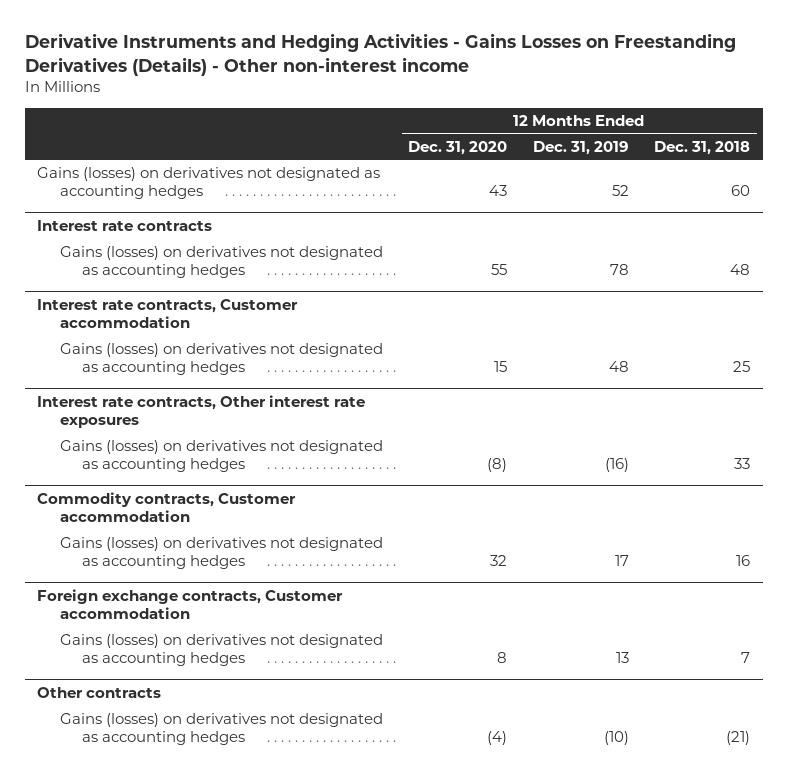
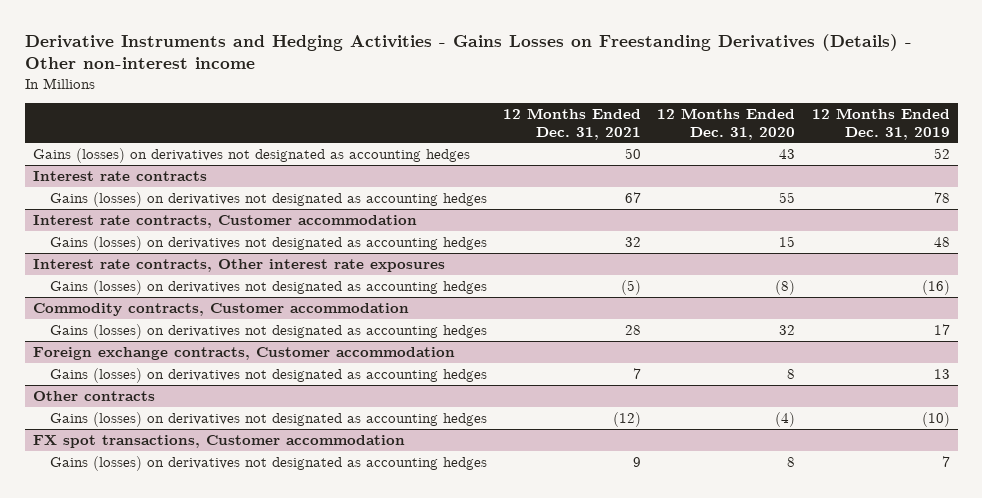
- | 12 Months Ended Dec. 31, 2020 | 12 Months Ended Dec. 31, 2019 | 12 Months Ended Dec. 31, 2018
+ | 12 Months Ended Dec. 31, 2021 | 12 Months Ended Dec. 31, 2020 | 12 Months Ended Dec. 31, 2019
+ FX spot transactions, Customer accommodation
+ Gains (losses) on derivatives not designated as accounting hedges | 9 | 8 | 7

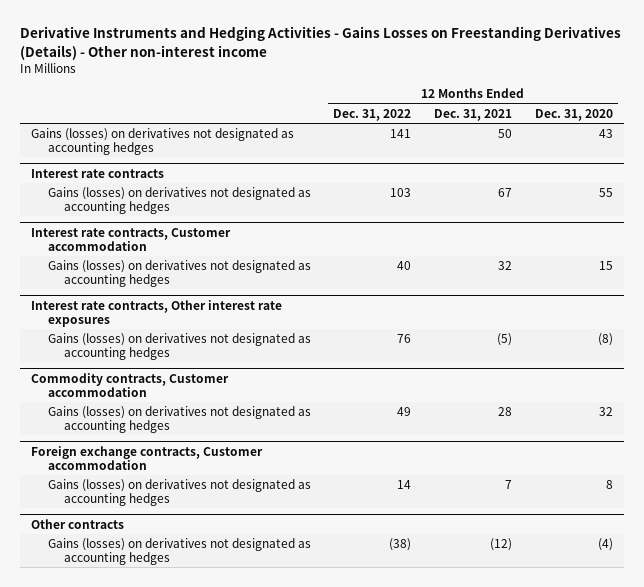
- | 12 Months Ended Dec. 31, 2021 | 12 Months Ended Dec. 31, 2020 | 12 Months Ended Dec. 31, 2019
+ | 12 Months Ended Dec. 31, 2022 | 12 Months Ended Dec. 31, 2021 | 12 Months Ended Dec. 31, 2020
- FX spot transactions, Customer accommodation
- Gains (losses) on derivatives not designated as accounting hedges | 9 | 8 | 7

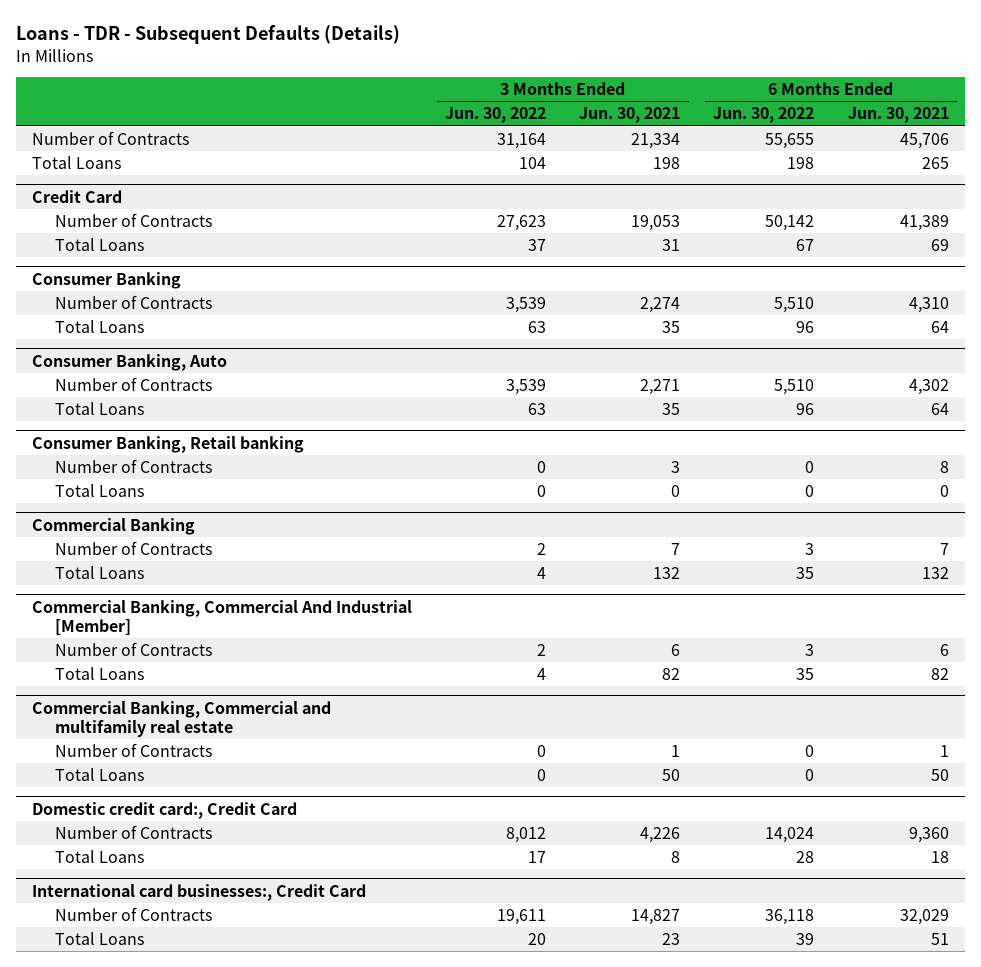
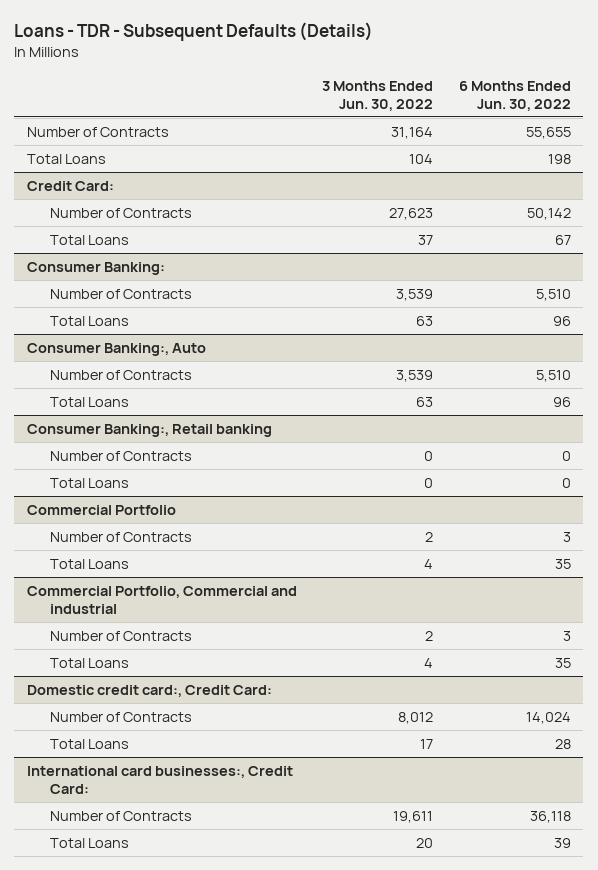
- | 3 Months Ended Jun. 30, 2022 | 3 Months Ended Jun. 30, 2021 | 6 Months Ended Jun. 30, 2022 | 6 Months Ended Jun. 30, 2021
+ | 3 Months Ended Jun. 30, 2022 | 6 Months Ended Jun. 30, 2022
- Credit Card
+ Credit Card:
- Consumer Banking
+ Consumer Banking:
- Consumer Banking, Auto
+ Consumer Banking:, Auto
- Consumer Banking, Retail banking
+ Consumer Banking:, Retail banking
- Commercial Banking
+ Commercial Portfolio
- Commercial Banking, Commercial And Industrial [Member]
+ Commercial Portfolio, Commercial and industrial
- Commercial Banking, Commercial and multifamily real estate
- Number of Contracts | 0 | 1 | 0 | 1
- Total Loans | 0 | 50 | 0 | 50
- Domestic credit card:, Credit Card
+ Domestic credit card:, Credit Card:
- International card businesses:, Credit Card
+ International card businesses:, Credit Card:

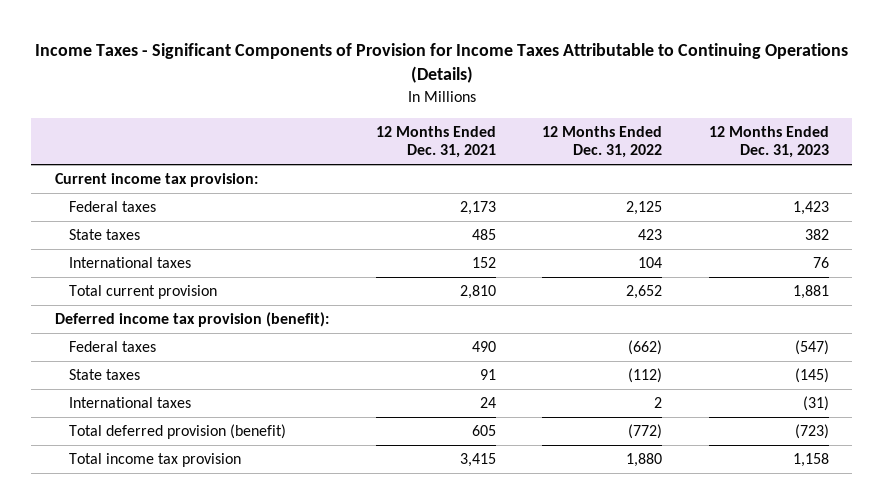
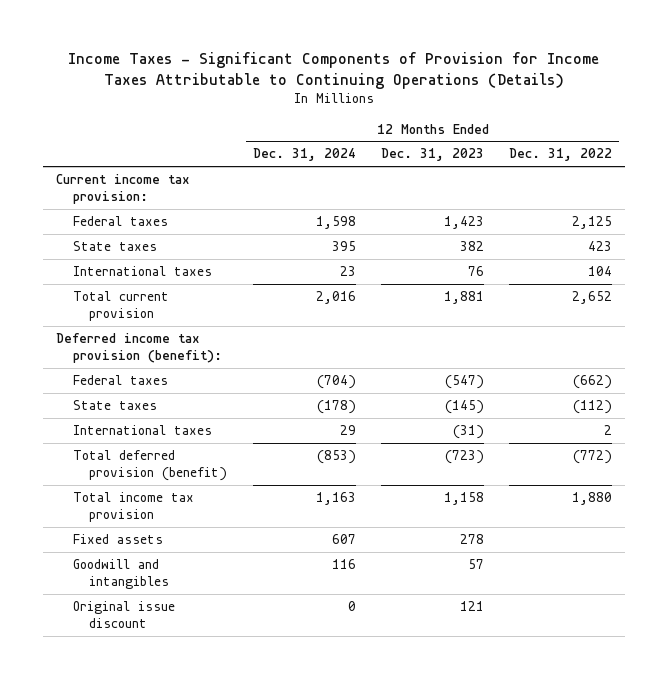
- | 12 Months Ended Dec. 31, 2021 | 12 Months Ended Dec. 31, 2022 | 12 Months Ended Dec. 31, 2023
+ | 12 Months Ended Dec. 31, 2024 | 12 Months Ended Dec. 31, 2023 | 12 Months Ended Dec. 31, 2022
+ Fixed assets | 607 | 278 |
+ Goodwill and intangibles | 116 | 57 |
+ Original issue discount | 0 | 121 |

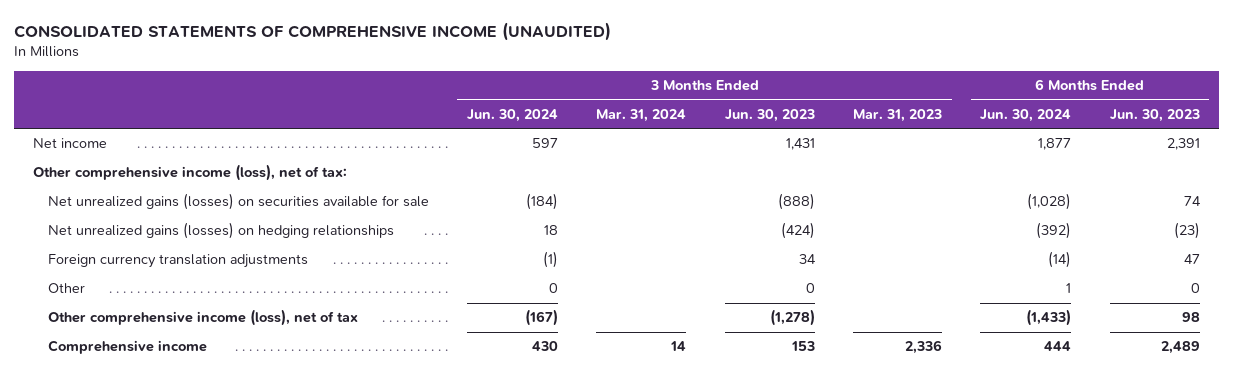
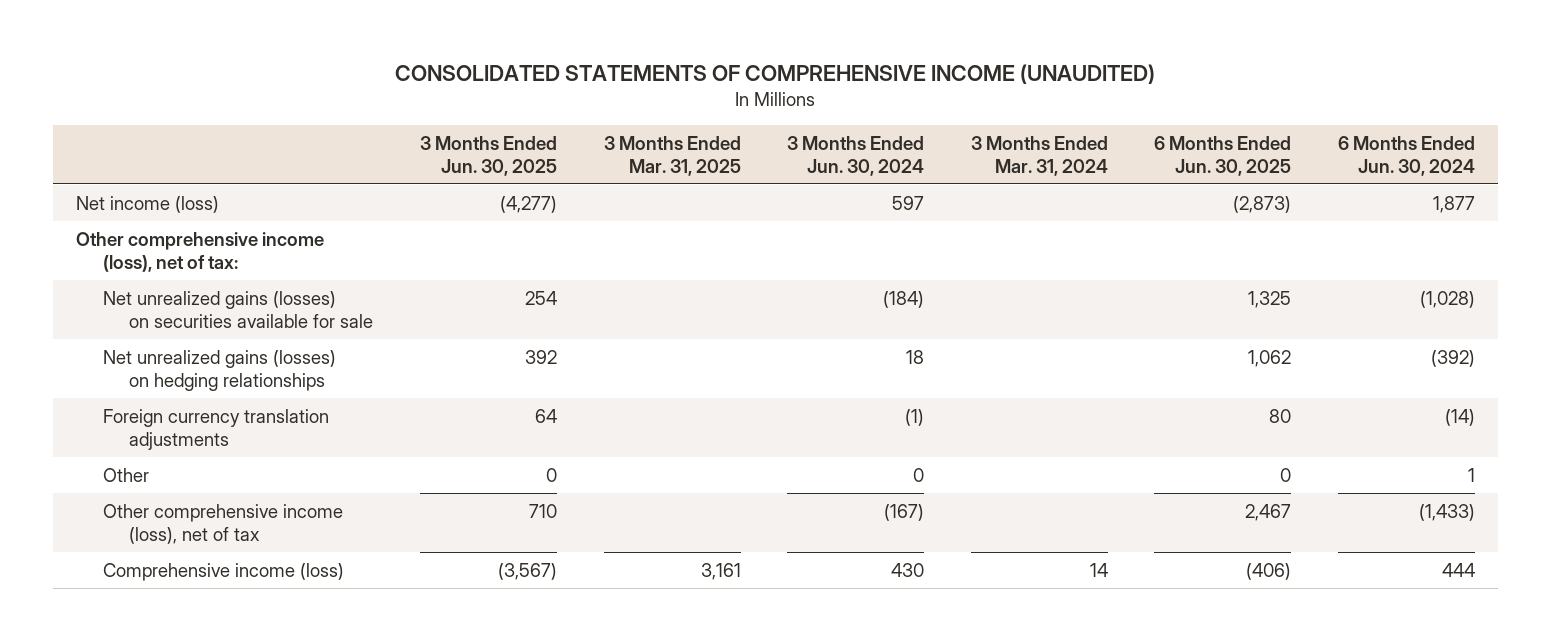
- | 3 Months Ended Jun. 30, 2024 | 3 Months Ended Mar. 31, 2024 | 3 Months Ended Jun. 30, 2023 | 3 Months Ended Mar. 31, 2023 | 6 Months Ended Jun. 30, 2024 | 6 Months Ended Jun. 30, 2023
+ | 3 Months Ended Jun. 30, 2025 | 3 Months Ended Mar. 31, 2025 | 3 Months Ended Jun. 30, 2024 | 3 Months Ended Mar. 31, 2024 | 6 Months Ended Jun. 30, 2025 | 6 Months Ended Jun. 30, 2024
- Net income | 597 | | 1,431 | | 1,877 | 2,391
+ Net income (loss) | (4,277) | | 597 | | (2,873) | 1,877
- Comprehensive income | 430 | 14 | 153 | 2,336 | 444 | 2,489
+ Comprehensive income (loss) | (3,567) | 3,161 | 430 | 14 | (406) | 444

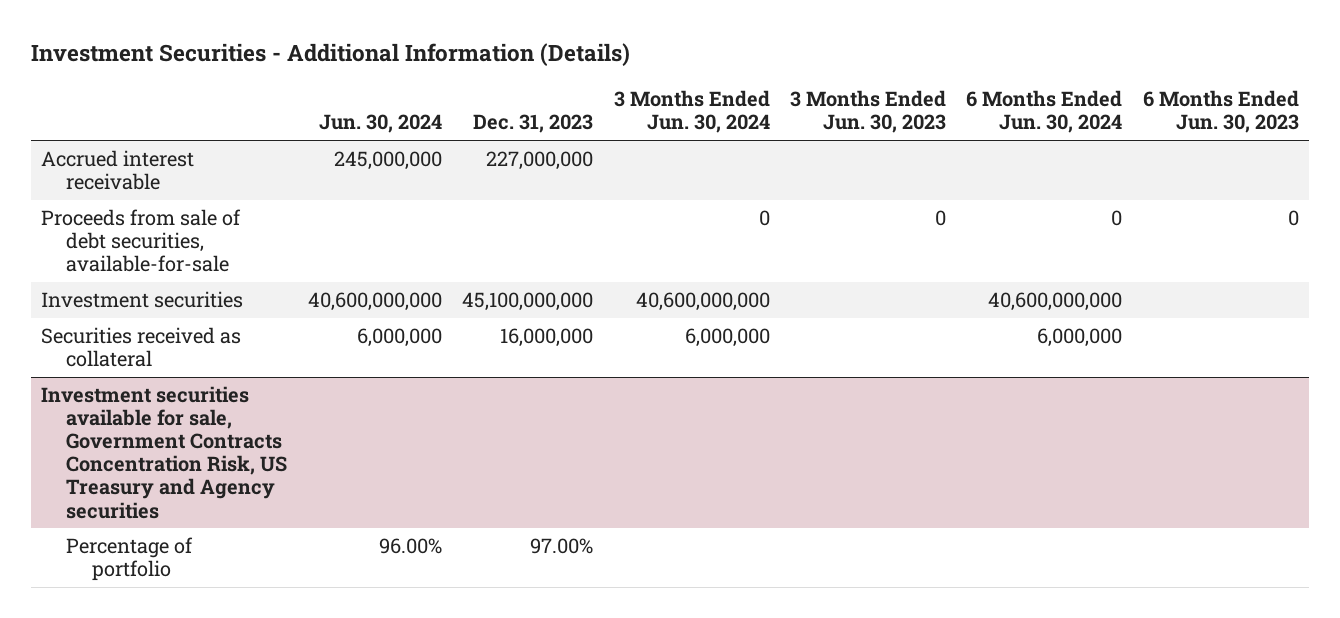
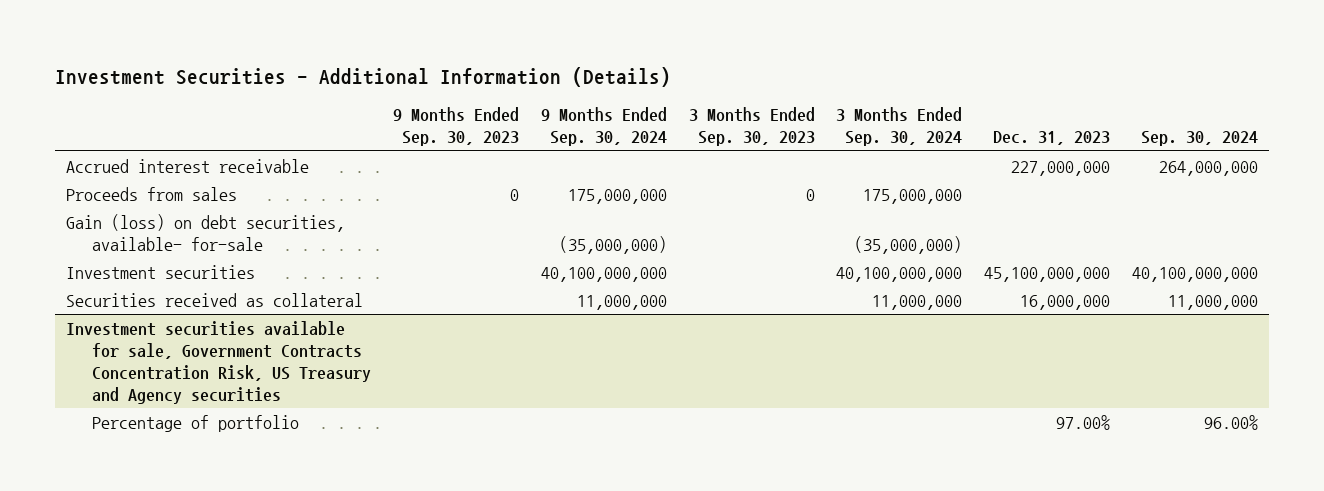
- | Jun. 30, 2024 | Dec. 31, 2023 | 3 Months Ended Jun. 30, 2024 | 3 Months Ended Jun. 30, 2023 | 6 Months Ended Jun. 30, 2024 | 6 Months Ended Jun. 30, 2023
+ | 9 Months Ended Sep. 30, 2023 | 9 Months Ended Sep. 30, 2024 | 3 Months Ended Sep. 30, 2023 | 3 Months Ended Sep. 30, 2024 | Dec. 31, 2023 | Sep. 30, 2024
- Proceeds from sale of debt securities, available-for-sale | | | 0 | 0 | 0 | 0
+ Proceeds from sales | 0 | 175,000,000 | 0 | 175,000,000 | |
+ Gain (loss) on debt securities, available- for-sale | | (35,000,000) | | (35,000,000) | |

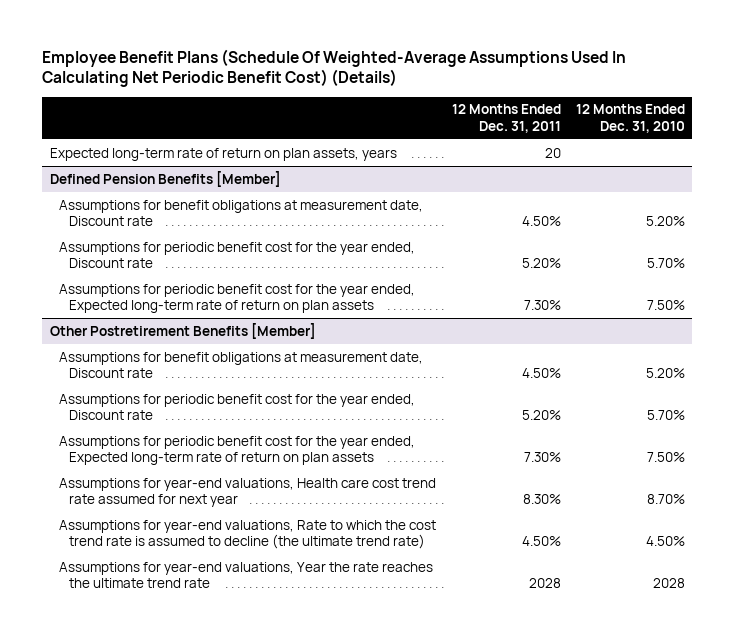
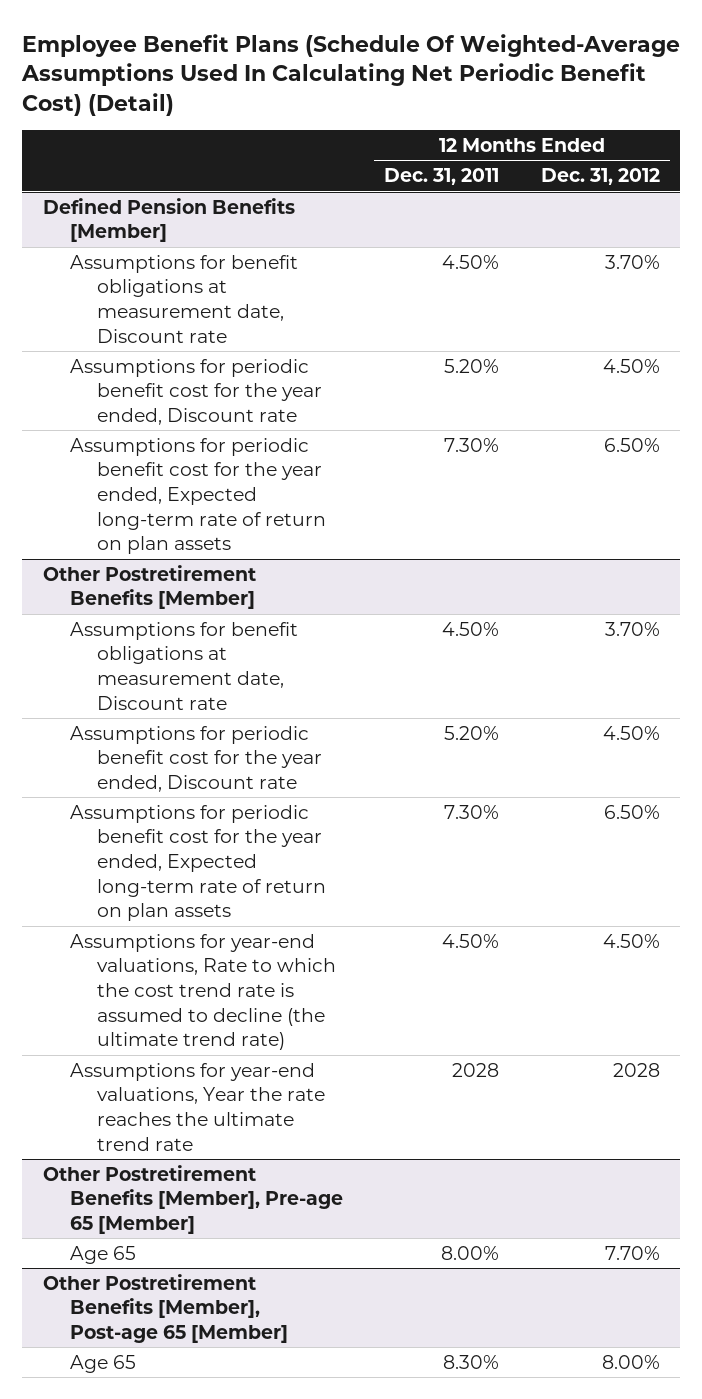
- Employee Benefit Plans (Schedule Of Weighted-Average Assumptions Used In Calculating Net Periodic Benefit Cost) (Details)
+ Employee Benefit Plans (Schedule Of Weighted-Average Assumptions Used In Calculating Net Periodic Benefit Cost) (Detail)
- | 12 Months Ended Dec. 31, 2011 | 12 Months Ended Dec. 31, 2010
+ | 12 Months Ended Dec. 31, 2011 | 12 Months Ended Dec. 31, 2012
- Expected long-term rate of return on plan assets, years | 20 |
@ Other Postretirement Benefits [Member]
- Assumptions for year-end valuations, Health care cost trend rate assumed for next year | 8.30% | 8.70%
+ Other Postretirement Benefits [Member], Pre-age 65 [Member]
+ Age 65 | 8.00% | 7.70%
+ Other Postretirement Benefits [Member], Post-age 65 [Member]
+ Age 65 | 8.30% | 8.00%

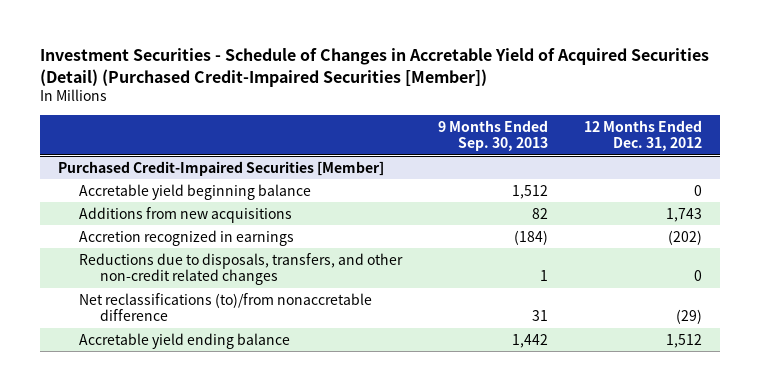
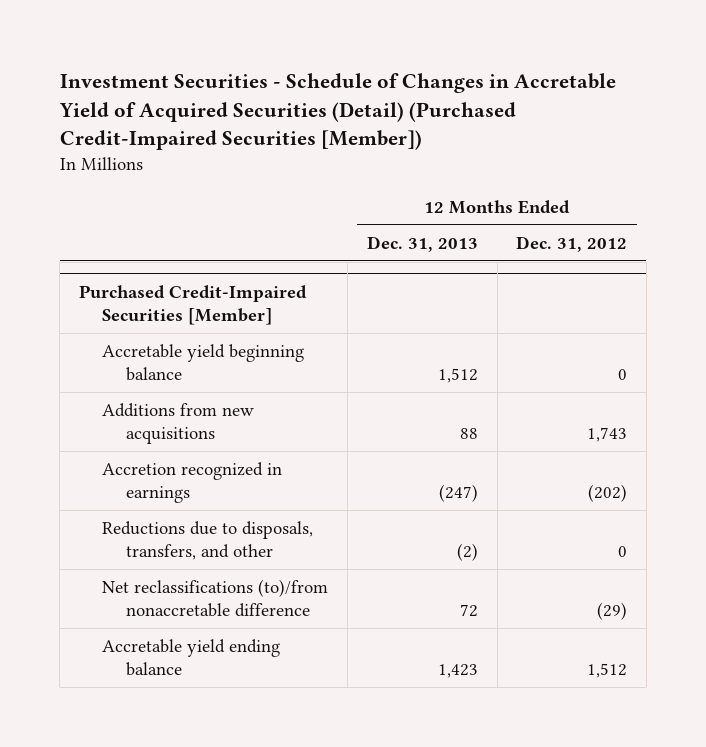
- | 9 Months Ended Sep. 30, 2013 | 12 Months Ended Dec. 31, 2012
+ | 12 Months Ended Dec. 31, 2013 | 12 Months Ended Dec. 31, 2012
@ Purchased Credit-Impaired Securities [Member]
- Reductions due to disposals, transfers, and other non-credit related changes | 1 | 0
+ Reductions due to disposals, transfers, and other | (2) | 0

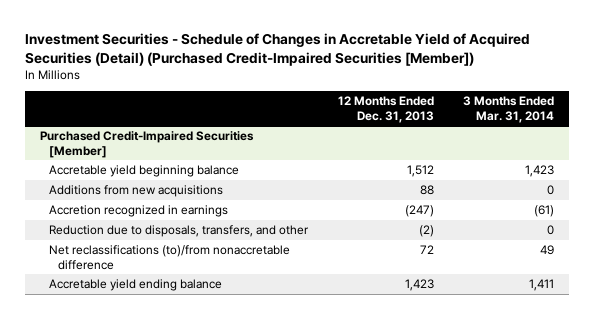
- | 12 Months Ended Dec. 31, 2013 | 12 Months Ended Dec. 31, 2012
+ | 12 Months Ended Dec. 31, 2013 | 3 Months Ended Mar. 31, 2014
@ Purchased Credit-Impaired Securities [Member]
- Reductions due to disposals, transfers, and other | (2) | 0
+ Reduction due to disposals, transfers, and other | (2) | 0

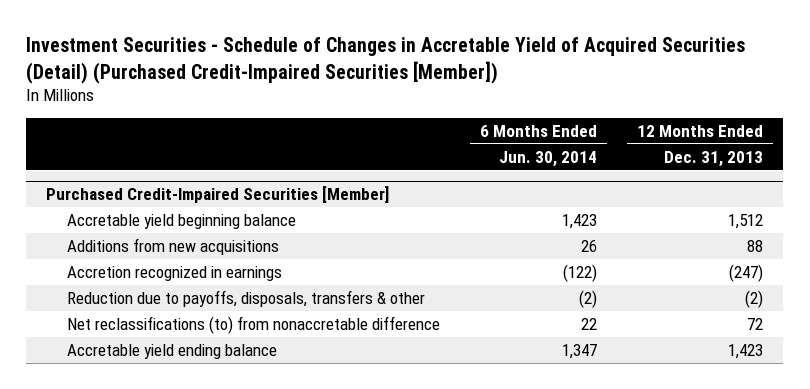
- | 12 Months Ended Dec. 31, 2013 | 3 Months Ended Mar. 31, 2014
+ | 6 Months Ended Jun. 30, 2014 | 12 Months Ended Dec. 31, 2013
@ Purchased Credit-Impaired Securities [Member]
- Reduction due to disposals, transfers, and other | (2) | 0
- Net reclassifications (to)/from nonaccretable difference | 72 | 49
+ Reduction due to payoffs, disposals, transfers & other | (2) | (2)
+ Net reclassifications (to) from nonaccretable difference | 22 | 72

